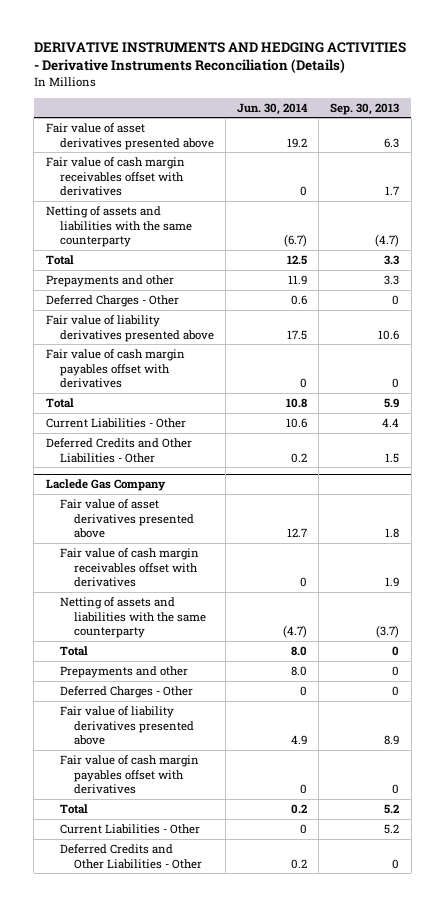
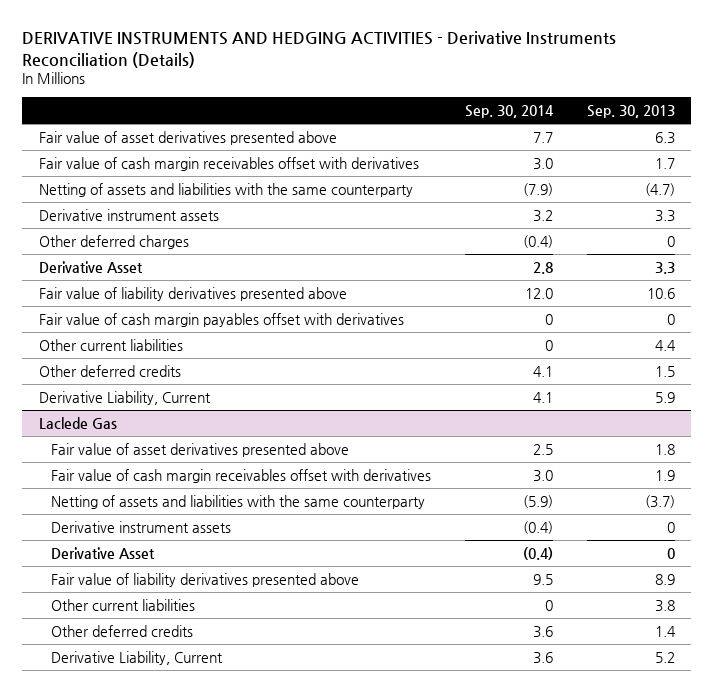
- | Jun. 30, 2014 | Sep. 30, 2013
+ | Sep. 30, 2014 | Sep. 30, 2013
- Total | 12.5 | 3.3
- Prepayments and other | 11.9 | 3.3
- Deferred Charges - Other | 0.6 | 0
+ Derivative instrument assets | 3.2 | 3.3
+ Other deferred charges | (0.4) | 0
+ Derivative Asset | 2.8 | 3.3
- Total | 10.8 | 5.9
- Current Liabilities - Other | 10.6 | 4.4
- Deferred Credits and Other Liabilities - Other | 0.2 | 1.5
- Laclede Gas Company
+ Other current liabilities | 0 | 4.4
+ Other deferred credits | 4.1 | 1.5
+ Derivative Liability, Current | 4.1 | 5.9
+ Laclede Gas
- Total | 8.0 | 0
- Prepayments and other | 8.0 | 0
- Deferred Charges - Other | 0 | 0
+ Derivative instrument assets | (0.4) | 0
+ Derivative Asset | (0.4) | 0
- Fair value of cash margin payables offset with derivatives | 0 | 0
- Total | 0.2 | 5.2
- Current Liabilities - Other | 0 | 5.2
- Deferred Credits and Other Liabilities - Other | 0.2 | 0
+ Other current liabilities | 0 | 3.8
+ Other deferred credits | 3.6 | 1.4
+ Derivative Liability, Current | 3.6 | 5.2

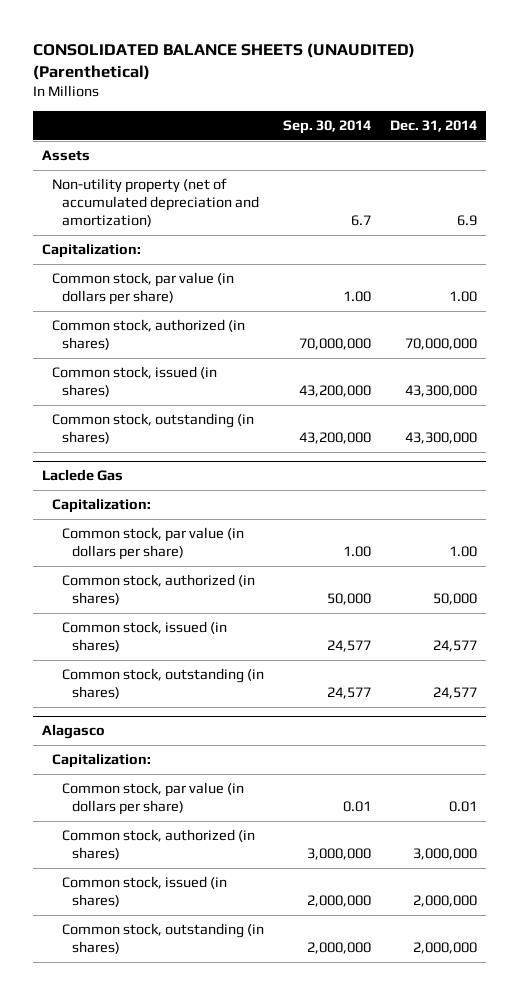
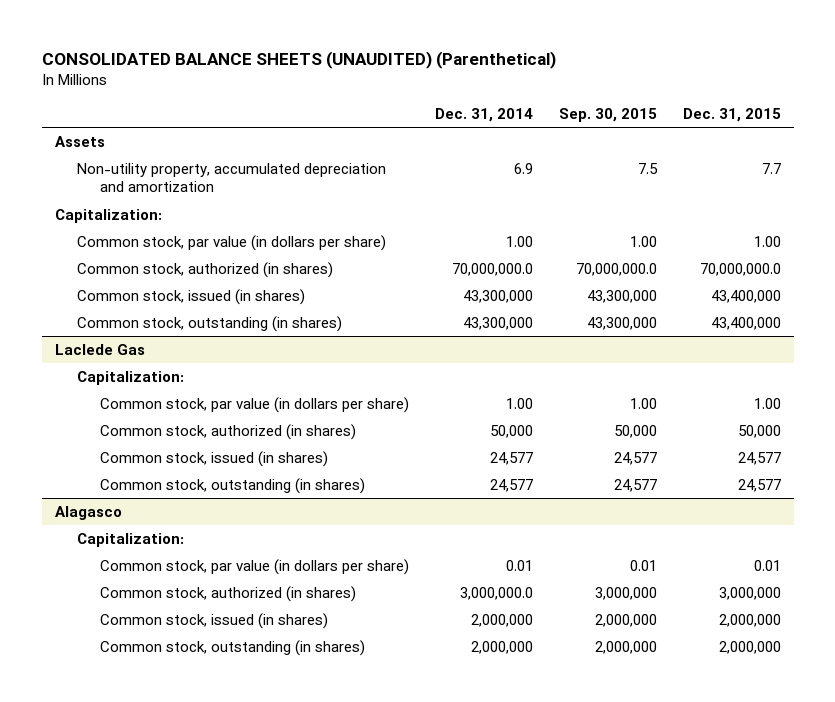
- | Sep. 30, 2014 | Dec. 31, 2014
+ | Dec. 31, 2014 | Sep. 30, 2015 | Dec. 31, 2015
- Non-utility property (net of accumulated depreciation and amortization) | 6.7 | 6.9
+ Non-utility property, accumulated depreciation and amortization | 6.9 | 7.5 | 7.7
- Common stock, authorized (in shares) | 70,000,000 | 70,000,000
+ Common stock, authorized (in shares) | 70,000,000.0 | 70,000,000.0 | 70,000,000.0
@ Alagasco
- Common stock, authorized (in shares) | 3,000,000 | 3,000,000
+ Common stock, authorized (in shares) | 3,000,000.0 | 3,000,000 | 3,000,000

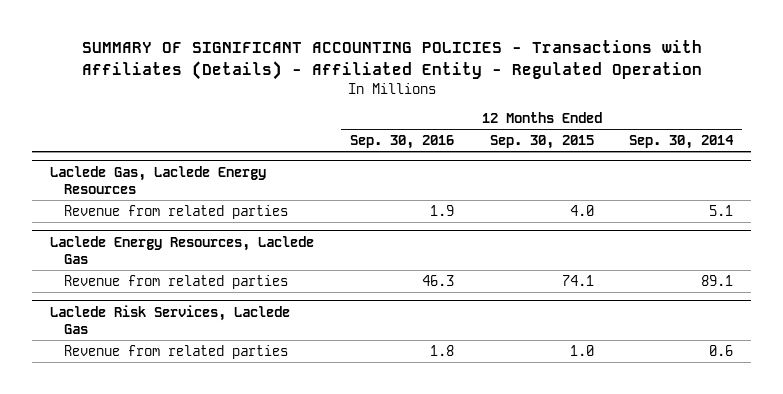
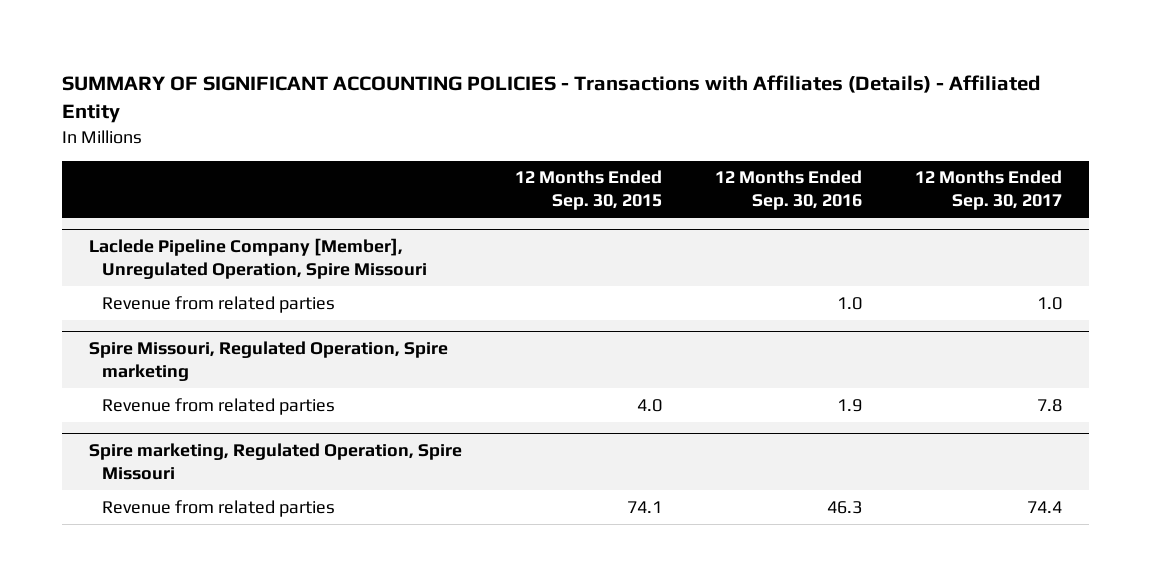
- SUMMARY OF SIGNIFICANT ACCOUNTING POLICIES - Transactions with Affiliates (Details) - Affiliated Entity - Regulated Operation
+ SUMMARY OF SIGNIFICANT ACCOUNTING POLICIES - Transactions with Affiliates (Details) - Affiliated Entity
- | 12 Months Ended Sep. 30, 2016 | 12 Months Ended Sep. 30, 2015 | 12 Months Ended Sep. 30, 2014
+ | 12 Months Ended Sep. 30, 2015 | 12 Months Ended Sep. 30, 2016 | 12 Months Ended Sep. 30, 2017
- Laclede Gas, Laclede Energy Resources
+ Laclede Pipeline Company [Member], Unregulated Operation, Spire Missouri
+ Revenue from related parties | | 1.0 | 1.0
+ Spire Missouri, Regulated Operation, Spire marketing
- Laclede Energy Resources, Laclede Gas
+ Spire marketing, Regulated Operation, Spire Missouri
- Laclede Risk Services, Laclede Gas
- Revenue from related parties | 1.8 | 1.0 | 0.6

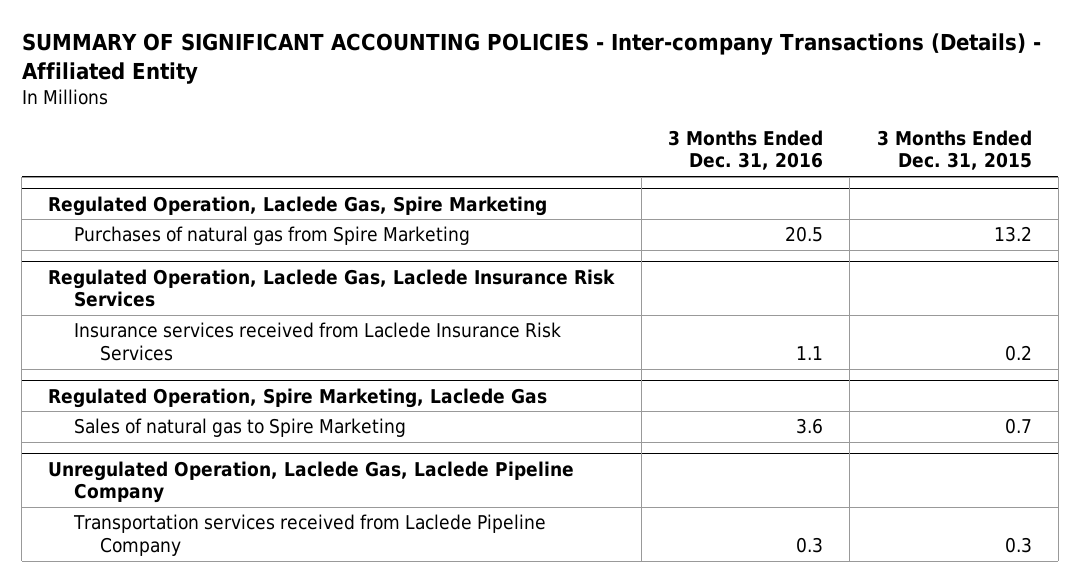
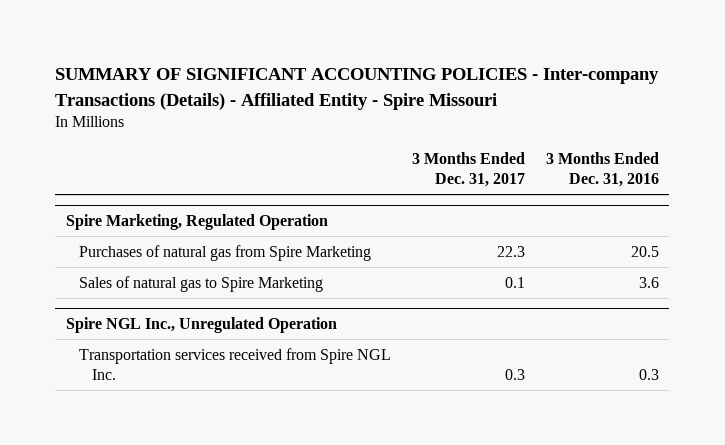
- SUMMARY OF SIGNIFICANT ACCOUNTING POLICIES - Inter-company Transactions (Details) - Affiliated Entity
+ SUMMARY OF SIGNIFICANT ACCOUNTING POLICIES - Inter-company Transactions (Details) - Affiliated Entity - Spire Missouri
- | 3 Months Ended Dec. 31, 2016 | 3 Months Ended Dec. 31, 2015
+ | 3 Months Ended Dec. 31, 2017 | 3 Months Ended Dec. 31, 2016
- Regulated Operation, Laclede Gas, Spire Marketing
+ Spire Marketing, Regulated Operation
- Regulated Operation, Laclede Gas, Laclede Insurance Risk Services
- Insurance services received from Laclede Insurance Risk Services | 1.1 | 0.2
- Regulated Operation, Spire Marketing, Laclede Gas
- Unregulated Operation, Laclede Gas, Laclede Pipeline Company
- Transportation services received from Laclede Pipeline Company | 0.3 | 0.3
+ Spire NGL Inc., Unregulated Operation
+ Transportation services received from Spire NGL Inc. | 0.3 | 0.3

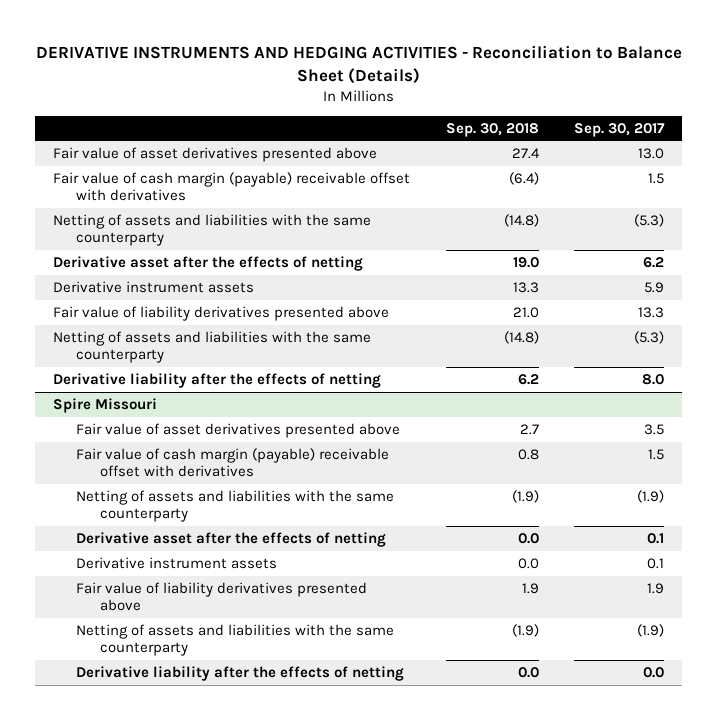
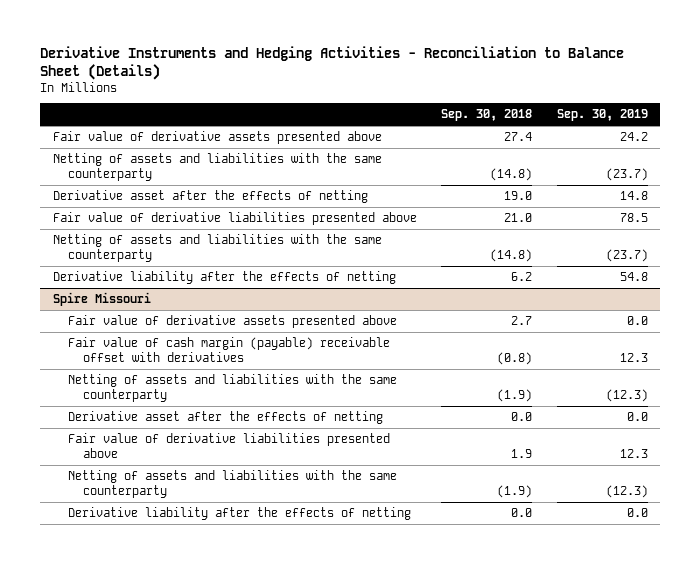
- DERIVATIVE INSTRUMENTS AND HEDGING ACTIVITIES - Reconciliation to Balance Sheet (Details)
+ Derivative Instruments and Hedging Activities - Reconciliation to Balance Sheet (Details)
- | Sep. 30, 2018 | Sep. 30, 2017
+ | Sep. 30, 2018 | Sep. 30, 2019
- Fair value of asset derivatives presented above | 27.4 | 13.0
- Fair value of cash margin (payable) receivable offset with derivatives | (6.4) | 1.5
+ Fair value of derivative assets presented above | 27.4 | 24.2
- Derivative instrument assets | 13.3 | 5.9
- Fair value of liability derivatives presented above | 21.0 | 13.3
+ Fair value of derivative liabilities presented above | 21.0 | 78.5
@ Spire Missouri
- Fair value of asset derivatives presented above | 2.7 | 3.5
- Fair value of cash margin (payable) receivable offset with derivatives | 0.8 | 1.5
+ Fair value of derivative assets presented above | 2.7 | 0.0
+ Fair value of cash margin (payable) receivable offset with derivatives | (0.8) | 12.3
- Derivative instrument assets | 0.0 | 0.1
- Fair value of liability derivatives presented above | 1.9 | 1.9
+ Fair value of derivative liabilities presented above | 1.9 | 12.3

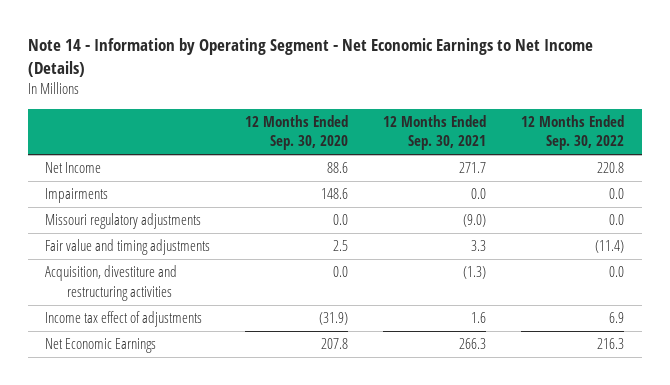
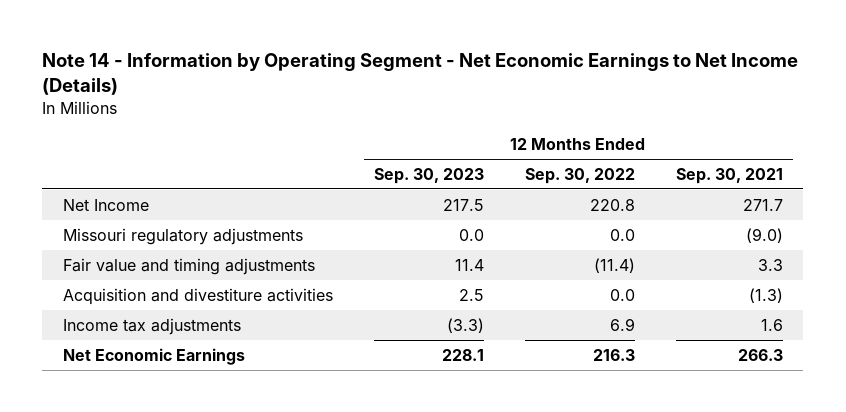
- | 12 Months Ended Sep. 30, 2020 | 12 Months Ended Sep. 30, 2021 | 12 Months Ended Sep. 30, 2022
+ | 12 Months Ended Sep. 30, 2023 | 12 Months Ended Sep. 30, 2022 | 12 Months Ended Sep. 30, 2021
- Impairments | 148.6 | 0.0 | 0.0
- Acquisition, divestiture and restructuring activities | 0.0 | (1.3) | 0.0
- Income tax effect of adjustments | (31.9) | 1.6 | 6.9
+ Acquisition and divestiture activities | 2.5 | 0.0 | (1.3)
+ Income tax adjustments | (3.3) | 6.9 | 1.6

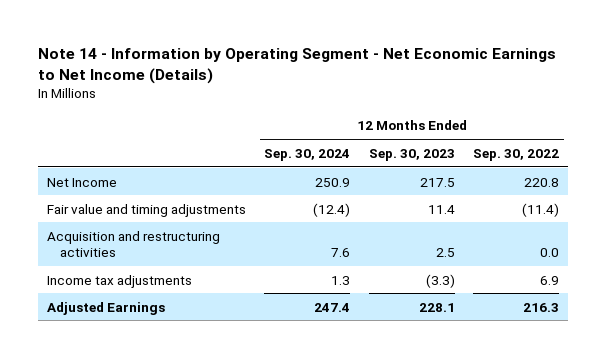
- | 12 Months Ended Sep. 30, 2023 | 12 Months Ended Sep. 30, 2022 | 12 Months Ended Sep. 30, 2021
+ | 12 Months Ended Sep. 30, 2024 | 12 Months Ended Sep. 30, 2023 | 12 Months Ended Sep. 30, 2022
- Missouri regulatory adjustments | 0.0 | 0.0 | (9.0)
- Acquisition and divestiture activities | 2.5 | 0.0 | (1.3)
+ Acquisition and restructuring activities | 7.6 | 2.5 | 0.0
- Net Economic Earnings | 228.1 | 216.3 | 266.3
+ Adjusted Earnings | 247.4 | 228.1 | 216.3

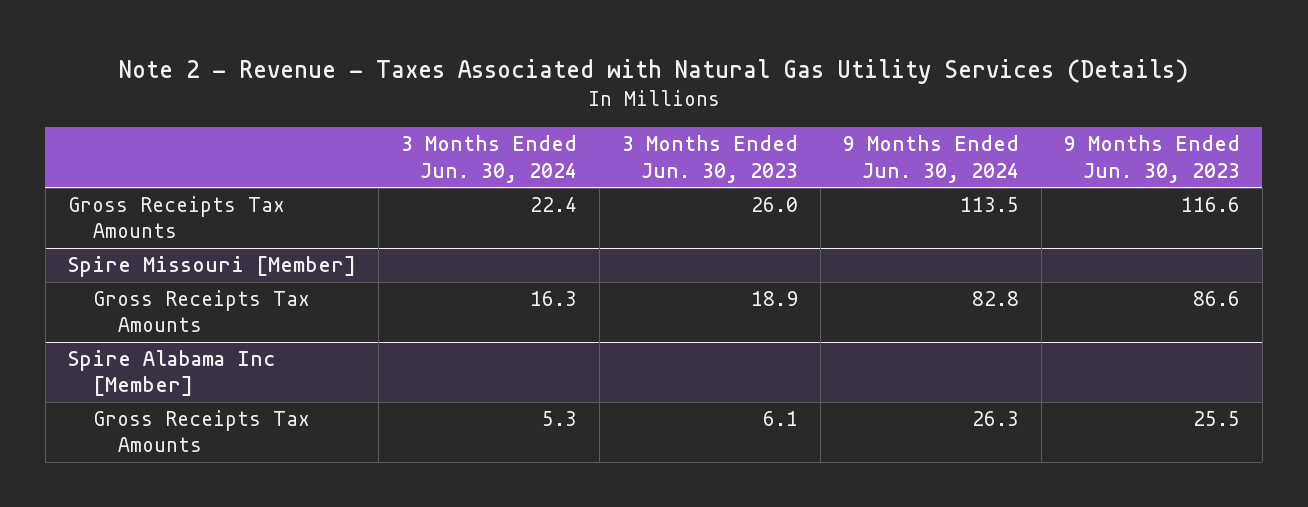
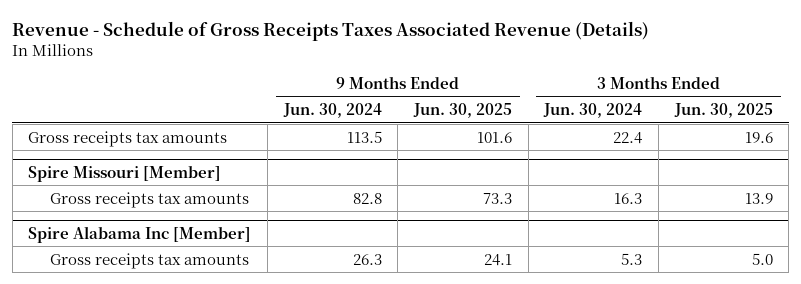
- Note 2 - Revenue - Taxes Associated with Natural Gas Utility Services (Details)
+ Revenue - Schedule of Gross Receipts Taxes Associated Revenue (Details)
- | 3 Months Ended Jun. 30, 2024 | 3 Months Ended Jun. 30, 2023 | 9 Months Ended Jun. 30, 2024 | 9 Months Ended Jun. 30, 2023
+ | 9 Months Ended Jun. 30, 2024 | 9 Months Ended Jun. 30, 2025 | 3 Months Ended Jun. 30, 2024 | 3 Months Ended Jun. 30, 2025
- Gross Receipts Tax Amounts | 22.4 | 26.0 | 113.5 | 116.6
+ Gross receipts tax amounts | 113.5 | 101.6 | 22.4 | 19.6
@ Spire Missouri [Member]
- Gross Receipts Tax Amounts | 16.3 | 18.9 | 82.8 | 86.6
+ Gross receipts tax amounts | 82.8 | 73.3 | 16.3 | 13.9
@ Spire Alabama Inc [Member]
- Gross Receipts Tax Amounts | 5.3 | 6.1 | 26.3 | 25.5
+ Gross receipts tax amounts | 26.3 | 24.1 | 5.3 | 5.0

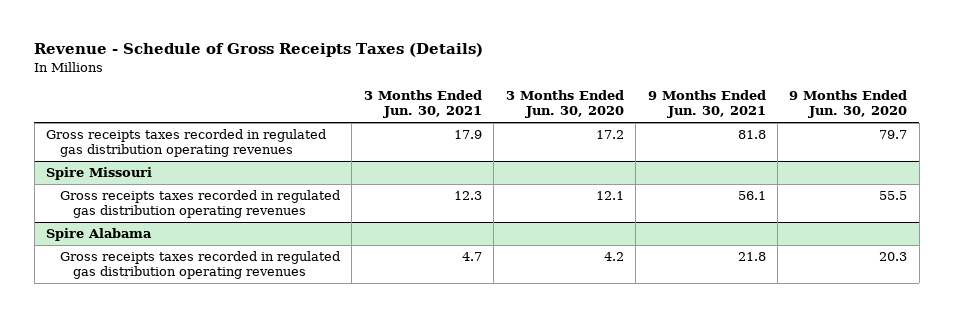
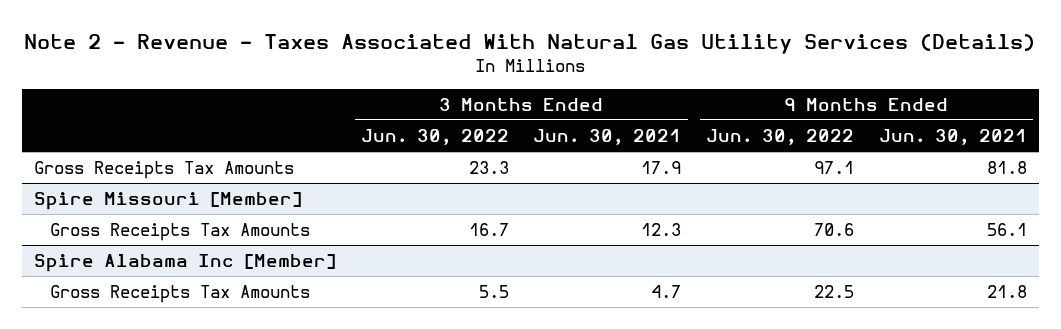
- Revenue - Schedule of Gross Receipts Taxes (Details)
+ Note 2 - Revenue - Taxes Associated With Natural Gas Utility Services (Details)
- | 3 Months Ended Jun. 30, 2021 | 3 Months Ended Jun. 30, 2020 | 9 Months Ended Jun. 30, 2021 | 9 Months Ended Jun. 30, 2020
+ | 3 Months Ended Jun. 30, 2022 | 3 Months Ended Jun. 30, 2021 | 9 Months Ended Jun. 30, 2022 | 9 Months Ended Jun. 30, 2021
- Gross receipts taxes recorded in regulated gas distribution operating revenues | 17.9 | 17.2 | 81.8 | 79.7
- Spire Missouri
- Gross receipts taxes recorded in regulated gas distribution operating revenues | 12.3 | 12.1 | 56.1 | 55.5
- Spire Alabama
- Gross receipts taxes recorded in regulated gas distribution operating revenues | 4.7 | 4.2 | 21.8 | 20.3
+ Gross Receipts Tax Amounts | 23.3 | 17.9 | 97.1 | 81.8
+ Spire Missouri [Member]
+ Gross Receipts Tax Amounts | 16.7 | 12.3 | 70.6 | 56.1
+ Spire Alabama Inc [Member]
+ Gross Receipts Tax Amounts | 5.5 | 4.7 | 22.5 | 21.8

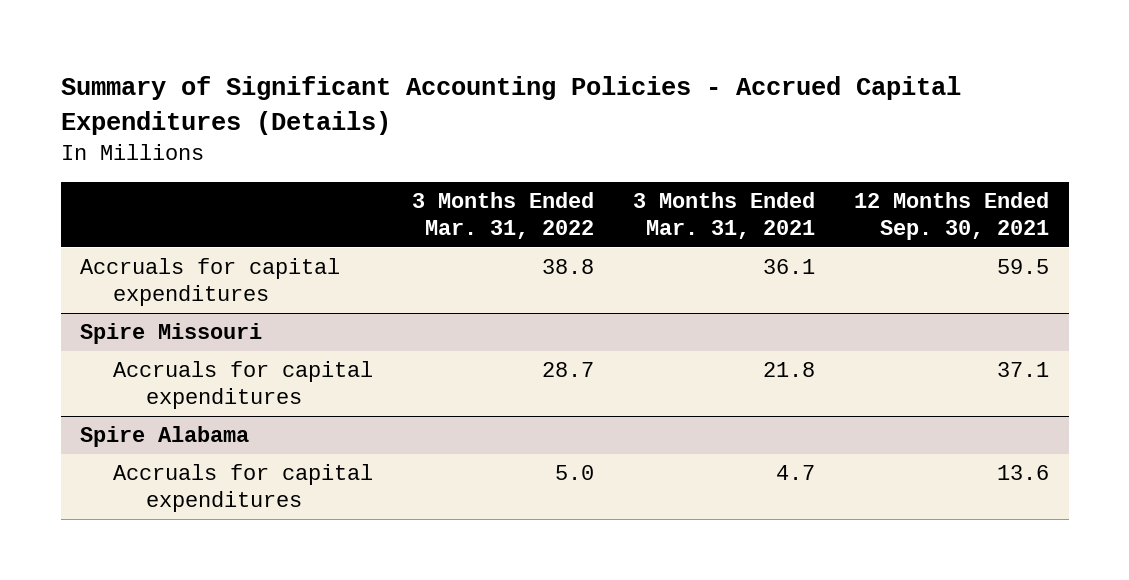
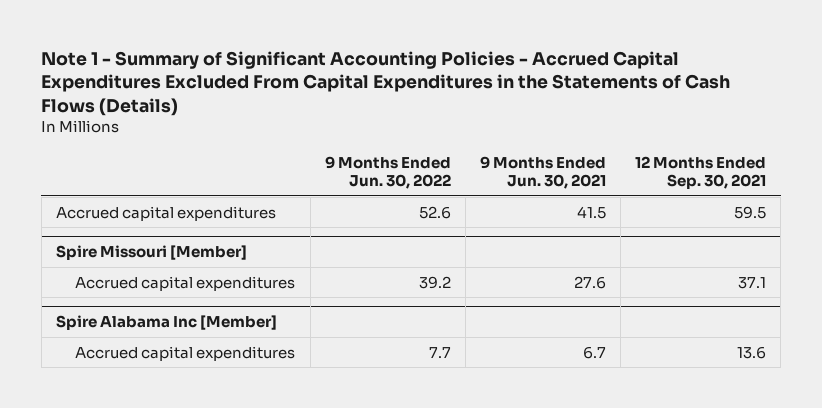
- Summary of Significant Accounting Policies - Accrued Capital Expenditures (Details)
+ Note 1 - Summary of Significant Accounting Policies - Accrued Capital Expenditures Excluded From Capital Expenditures in the Statements of Cash Flows (Details)
- | 3 Months Ended Mar. 31, 2022 | 3 Months Ended Mar. 31, 2021 | 12 Months Ended Sep. 30, 2021
+ | 9 Months Ended Jun. 30, 2022 | 9 Months Ended Jun. 30, 2021 | 12 Months Ended Sep. 30, 2021
- Accruals for capital expenditures | 38.8 | 36.1 | 59.5
- Spire Missouri
- Accruals for capital expenditures | 28.7 | 21.8 | 37.1
- Spire Alabama
- Accruals for capital expenditures | 5.0 | 4.7 | 13.6
+ Accrued capital expenditures | 52.6 | 41.5 | 59.5
+ Spire Missouri [Member]
+ Accrued capital expenditures | 39.2 | 27.6 | 37.1
+ Spire Alabama Inc [Member]
+ Accrued capital expenditures | 7.7 | 6.7 | 13.6

